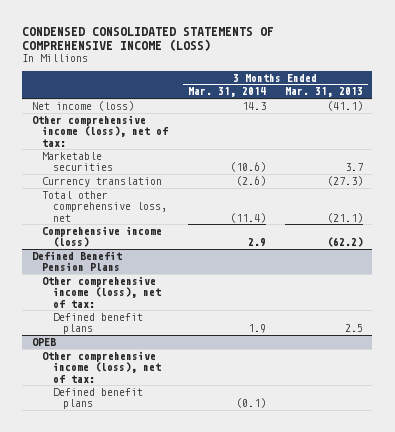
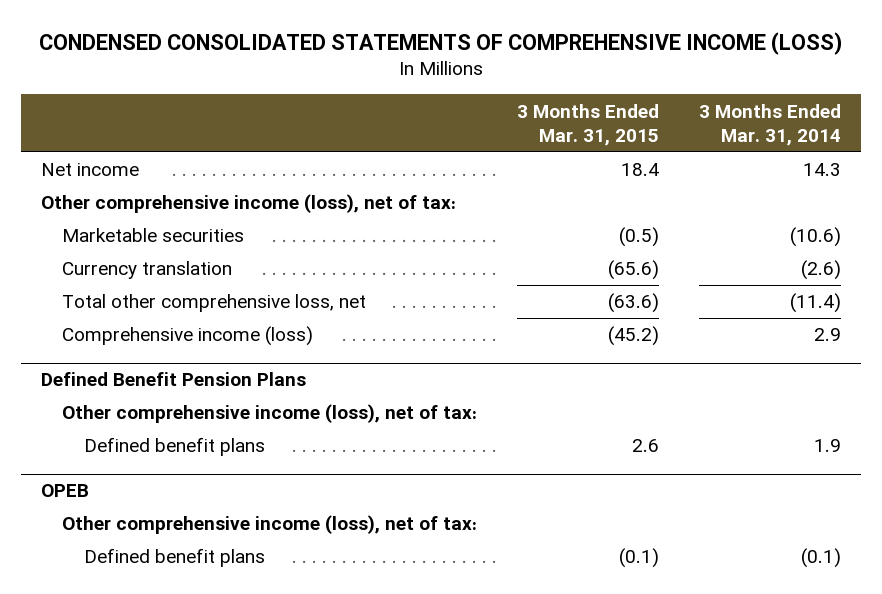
- | 3 Months Ended Mar. 31, 2014 | 3 Months Ended Mar. 31, 2013
+ | 3 Months Ended Mar. 31, 2015 | 3 Months Ended Mar. 31, 2014
- Net income (loss) | 14.3 | (41.1)
+ Net income | 18.4 | 14.3

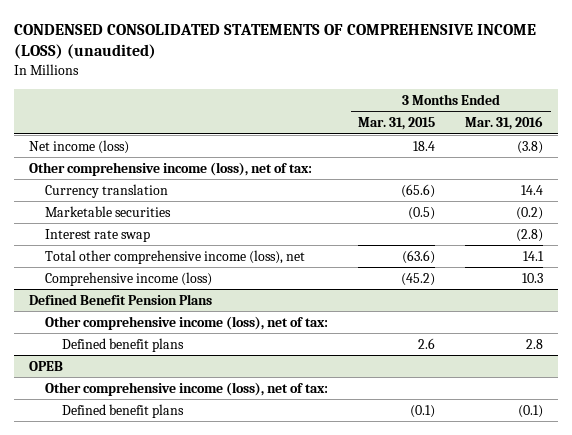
- CONDENSED CONSOLIDATED STATEMENTS OF COMPREHENSIVE INCOME (LOSS)
+ CONDENSED CONSOLIDATED STATEMENTS OF COMPREHENSIVE INCOME (LOSS) (unaudited)
- | 3 Months Ended Mar. 31, 2015 | 3 Months Ended Mar. 31, 2014
+ | 3 Months Ended Mar. 31, 2015 | 3 Months Ended Mar. 31, 2016
- Net income | 18.4 | 14.3
+ Net income (loss) | 18.4 | (3.8)
- Total other comprehensive loss, net | (63.6) | (11.4)
moved down: Marketable securities | (0.5) | (0.2)
+ Interest rate swap | | (2.8)
+ Total other comprehensive income (loss), net | (63.6) | 14.1

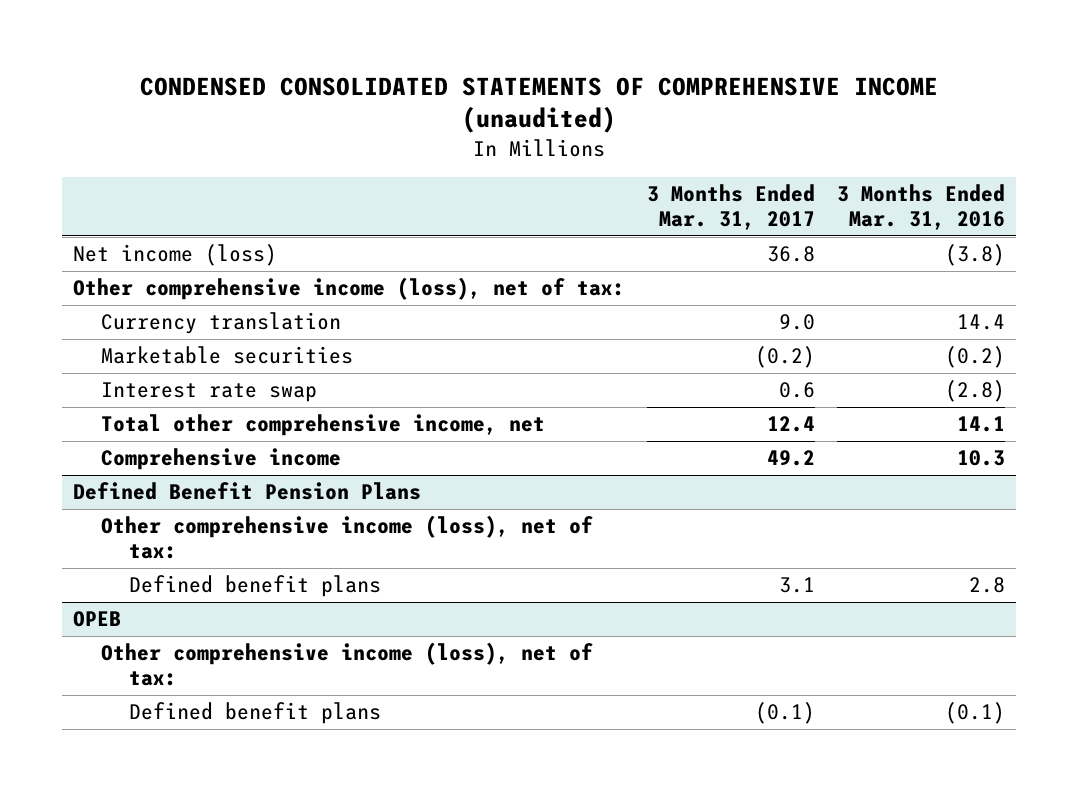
- CONDENSED CONSOLIDATED STATEMENTS OF COMPREHENSIVE INCOME (LOSS) (unaudited)
+ CONDENSED CONSOLIDATED STATEMENTS OF COMPREHENSIVE INCOME (unaudited)
- | 3 Months Ended Mar. 31, 2015 | 3 Months Ended Mar. 31, 2016
+ | 3 Months Ended Mar. 31, 2017 | 3 Months Ended Mar. 31, 2016
- Total other comprehensive income (loss), net | (63.6) | 14.1
- Comprehensive income (loss) | (45.2) | 10.3
+ Total other comprehensive income, net | 12.4 | 14.1
+ Comprehensive income | 49.2 | 10.3

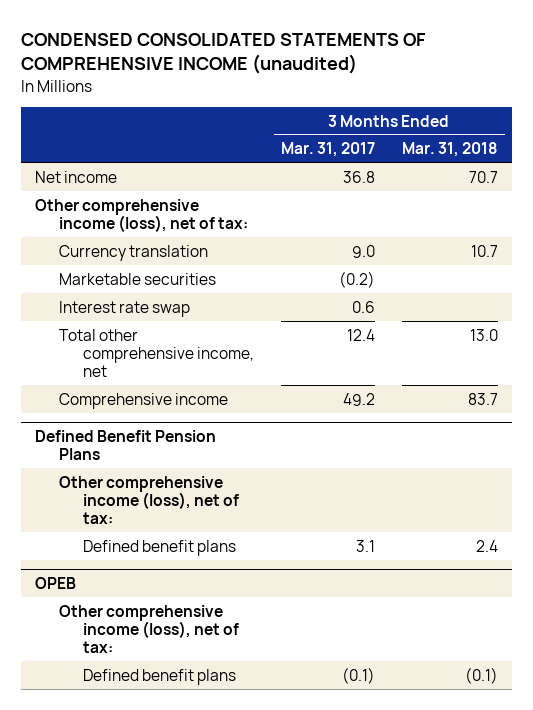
- | 3 Months Ended Mar. 31, 2017 | 3 Months Ended Mar. 31, 2016
+ | 3 Months Ended Mar. 31, 2017 | 3 Months Ended Mar. 31, 2018
- Net income (loss) | 36.8 | (3.8)
+ Net income | 36.8 | 70.7

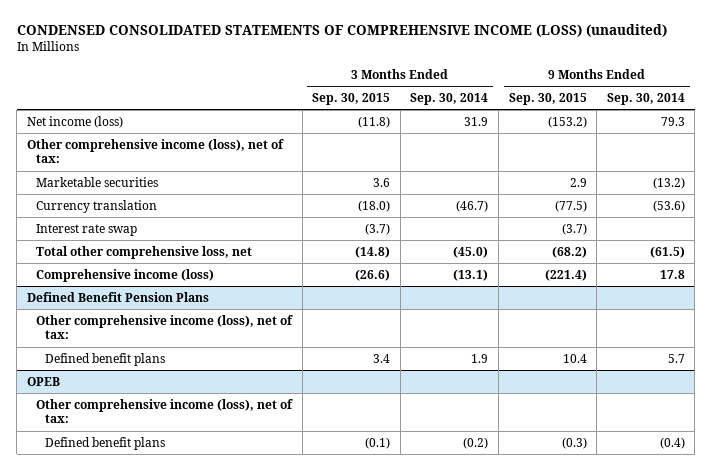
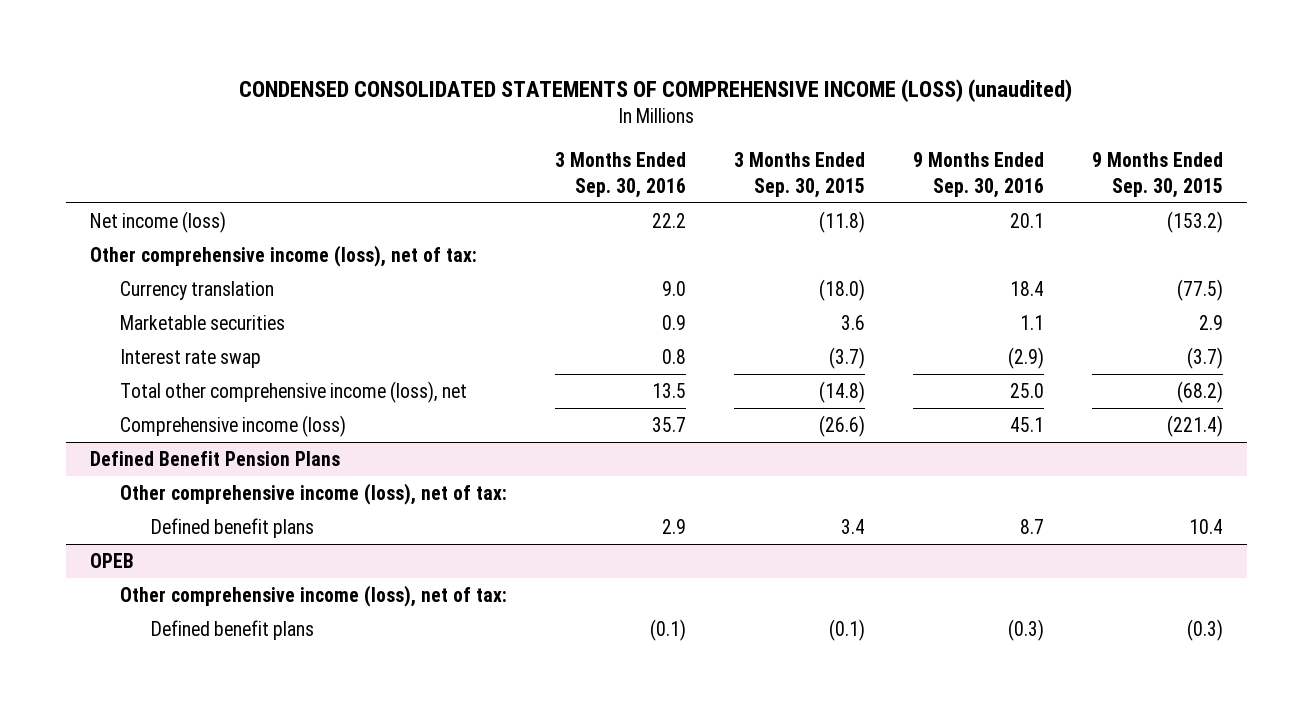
- | 3 Months Ended Sep. 30, 2015 | 3 Months Ended Sep. 30, 2014 | 9 Months Ended Sep. 30, 2015 | 9 Months Ended Sep. 30, 2014
+ | 3 Months Ended Sep. 30, 2016 | 3 Months Ended Sep. 30, 2015 | 9 Months Ended Sep. 30, 2016 | 9 Months Ended Sep. 30, 2015
moved down: Marketable securities | 0.9 | 3.6 | 1.1 | 2.9
- Total other comprehensive loss, net | (14.8) | (45.0) | (68.2) | (61.5)
+ Total other comprehensive income (loss), net | 13.5 | (14.8) | 25.0 | (68.2)

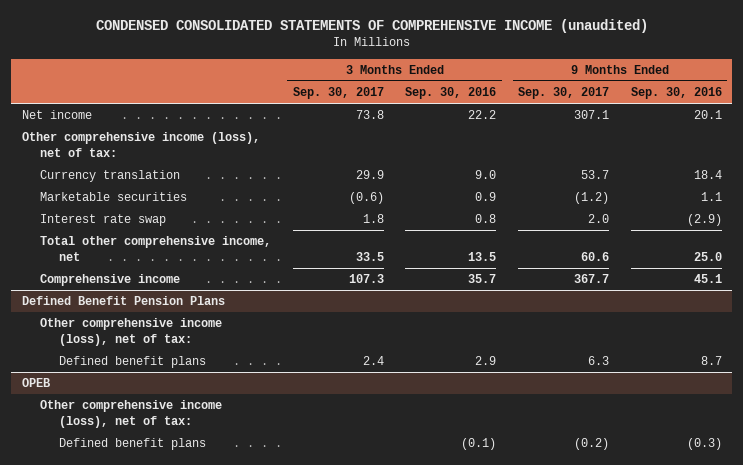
- CONDENSED CONSOLIDATED STATEMENTS OF COMPREHENSIVE INCOME (LOSS) (unaudited)
+ CONDENSED CONSOLIDATED STATEMENTS OF COMPREHENSIVE INCOME (unaudited)
- | 3 Months Ended Sep. 30, 2016 | 3 Months Ended Sep. 30, 2015 | 9 Months Ended Sep. 30, 2016 | 9 Months Ended Sep. 30, 2015
+ | 3 Months Ended Sep. 30, 2017 | 3 Months Ended Sep. 30, 2016 | 9 Months Ended Sep. 30, 2017 | 9 Months Ended Sep. 30, 2016
- Net income (loss) | 22.2 | (11.8) | 20.1 | (153.2)
+ Net income | 73.8 | 22.2 | 307.1 | 20.1
- Total other comprehensive income (loss), net | 13.5 | (14.8) | 25.0 | (68.2)
- Comprehensive income (loss) | 35.7 | (26.6) | 45.1 | (221.4)
+ Total other comprehensive income, net | 33.5 | 13.5 | 60.6 | 25.0
+ Comprehensive income | 107.3 | 35.7 | 367.7 | 45.1

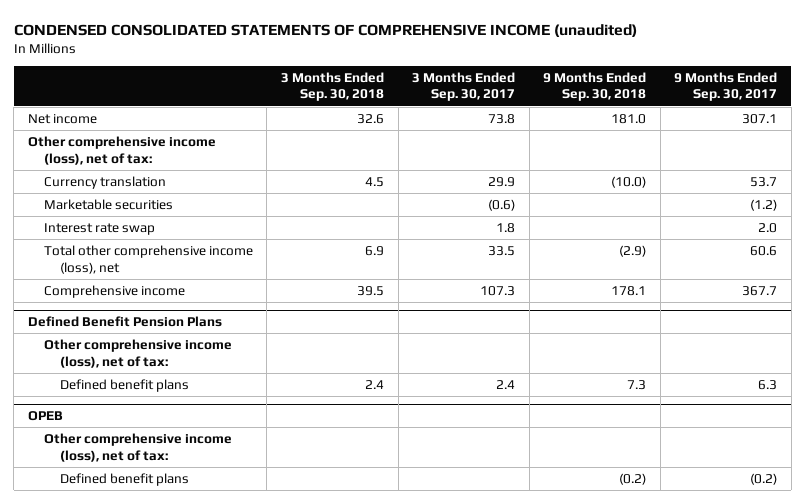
- | 3 Months Ended Sep. 30, 2017 | 3 Months Ended Sep. 30, 2016 | 9 Months Ended Sep. 30, 2017 | 9 Months Ended Sep. 30, 2016
+ | 3 Months Ended Sep. 30, 2018 | 3 Months Ended Sep. 30, 2017 | 9 Months Ended Sep. 30, 2018 | 9 Months Ended Sep. 30, 2017
- Total other comprehensive income, net | 33.5 | 13.5 | 60.6 | 25.0
+ Total other comprehensive income (loss), net | 6.9 | 33.5 | (2.9) | 60.6

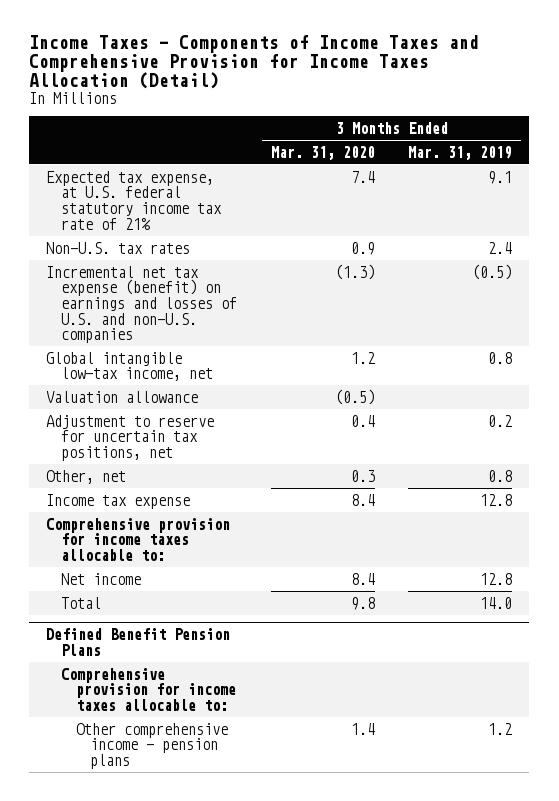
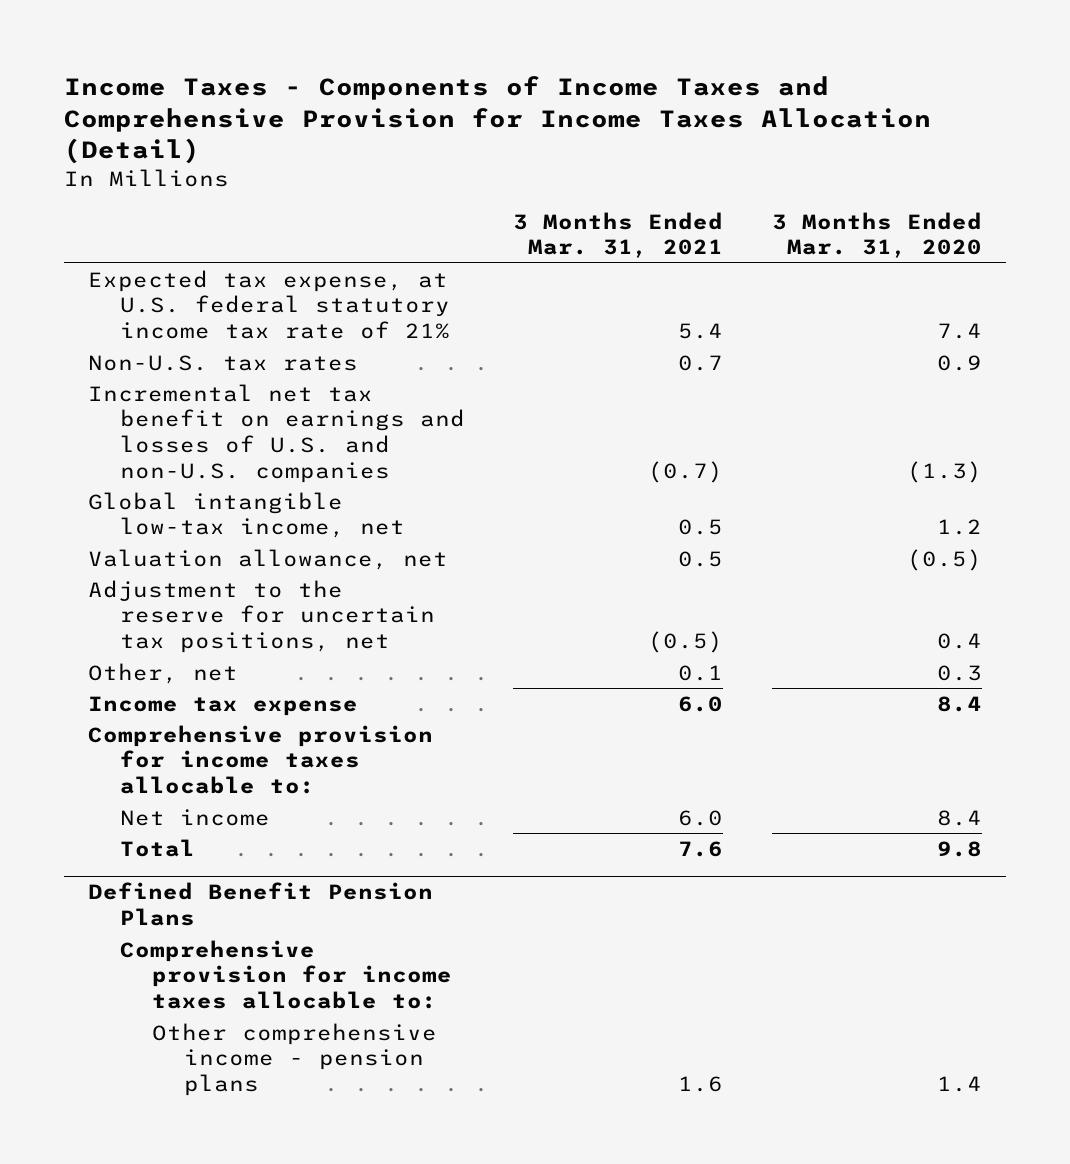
- | 3 Months Ended Mar. 31, 2020 | 3 Months Ended Mar. 31, 2019
+ | 3 Months Ended Mar. 31, 2021 | 3 Months Ended Mar. 31, 2020
- Incremental net tax expense (benefit) on earnings and losses of U.S. and non-U.S. companies | (1.3) | (0.5)
+ Incremental net tax benefit on earnings and losses of U.S. and non-U.S. companies | (0.7) | (1.3)
- Valuation allowance | (0.5) |
- Adjustment to reserve for uncertain tax positions, net | 0.4 | 0.2
+ Valuation allowance, net | 0.5 | (0.5)
+ Adjustment to the reserve for uncertain tax positions, net | (0.5) | 0.4

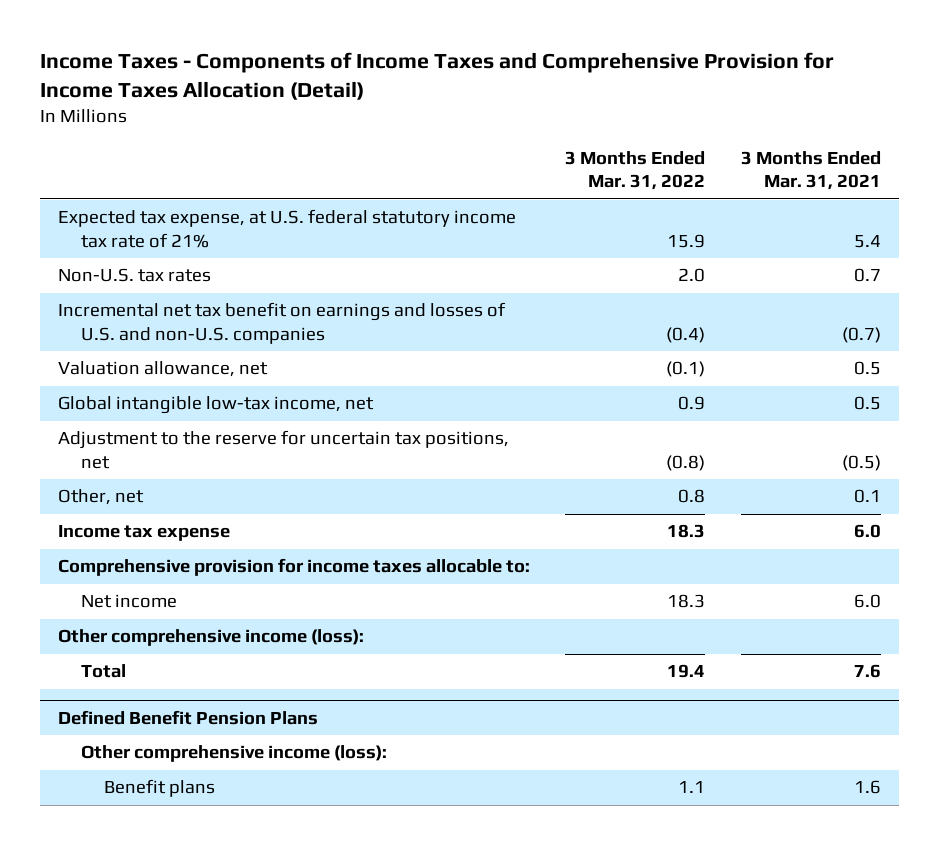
- | 3 Months Ended Mar. 31, 2021 | 3 Months Ended Mar. 31, 2020
+ | 3 Months Ended Mar. 31, 2022 | 3 Months Ended Mar. 31, 2021
moved down: Global intangible low-tax income, net | 0.9 | 0.5
+ Other comprehensive income (loss):
@ Defined Benefit Pension Plans
- Comprehensive provision for income taxes allocable to:
- Other comprehensive income - pension plans | 1.6 | 1.4
+ Other comprehensive income (loss):
+ Benefit plans | 1.1 | 1.6

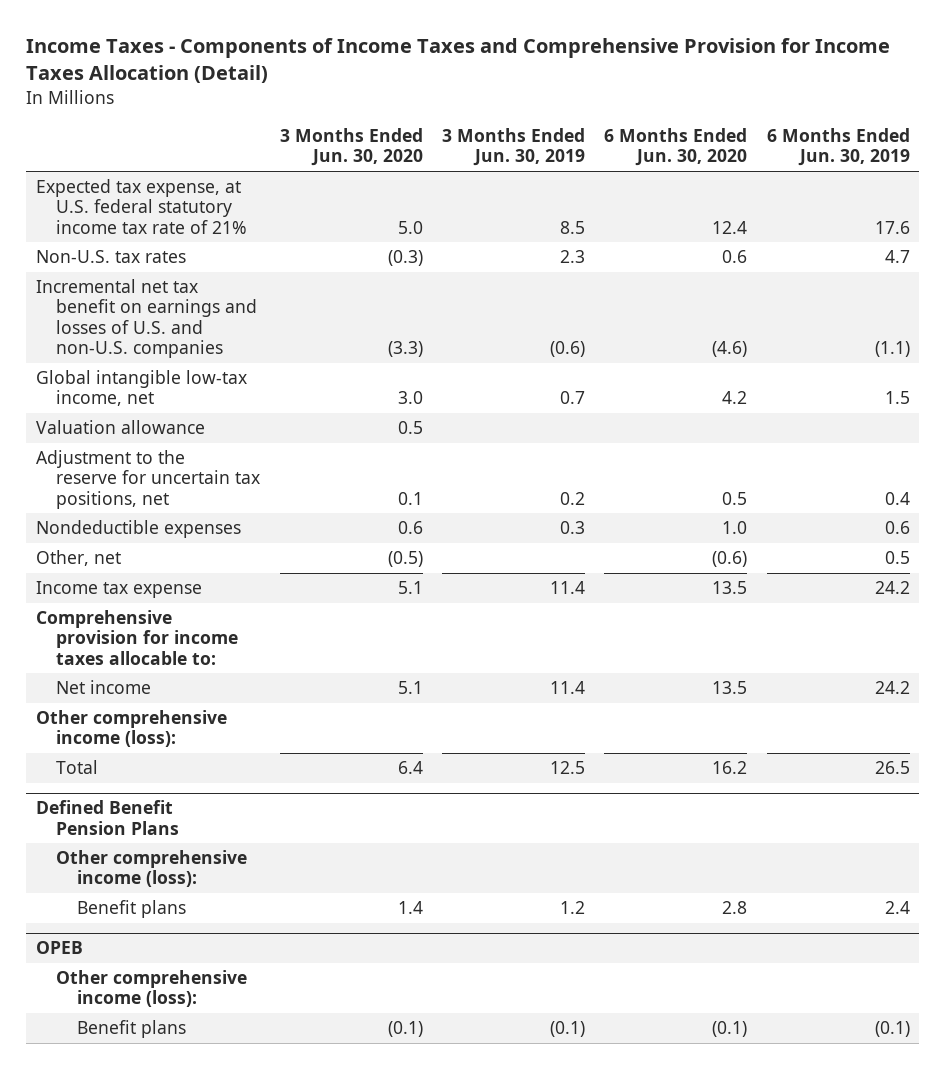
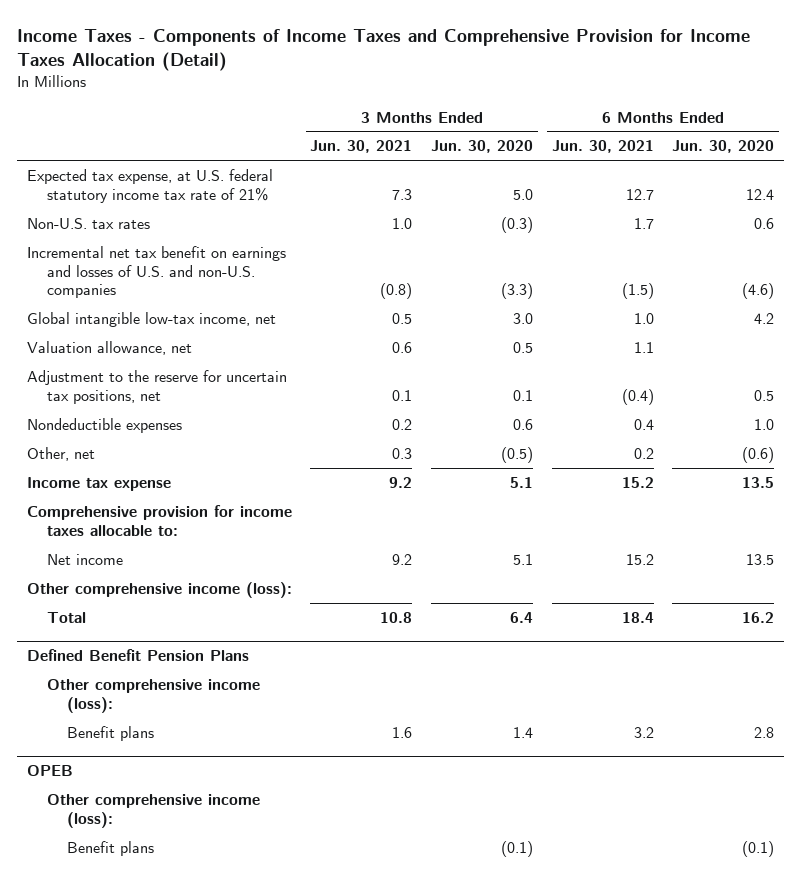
- | 3 Months Ended Jun. 30, 2020 | 3 Months Ended Jun. 30, 2019 | 6 Months Ended Jun. 30, 2020 | 6 Months Ended Jun. 30, 2019
+ | 3 Months Ended Jun. 30, 2021 | 3 Months Ended Jun. 30, 2020 | 6 Months Ended Jun. 30, 2021 | 6 Months Ended Jun. 30, 2020
- Valuation allowance | 0.5 | | |
+ Valuation allowance, net | 0.6 | 0.5 | 1.1 |

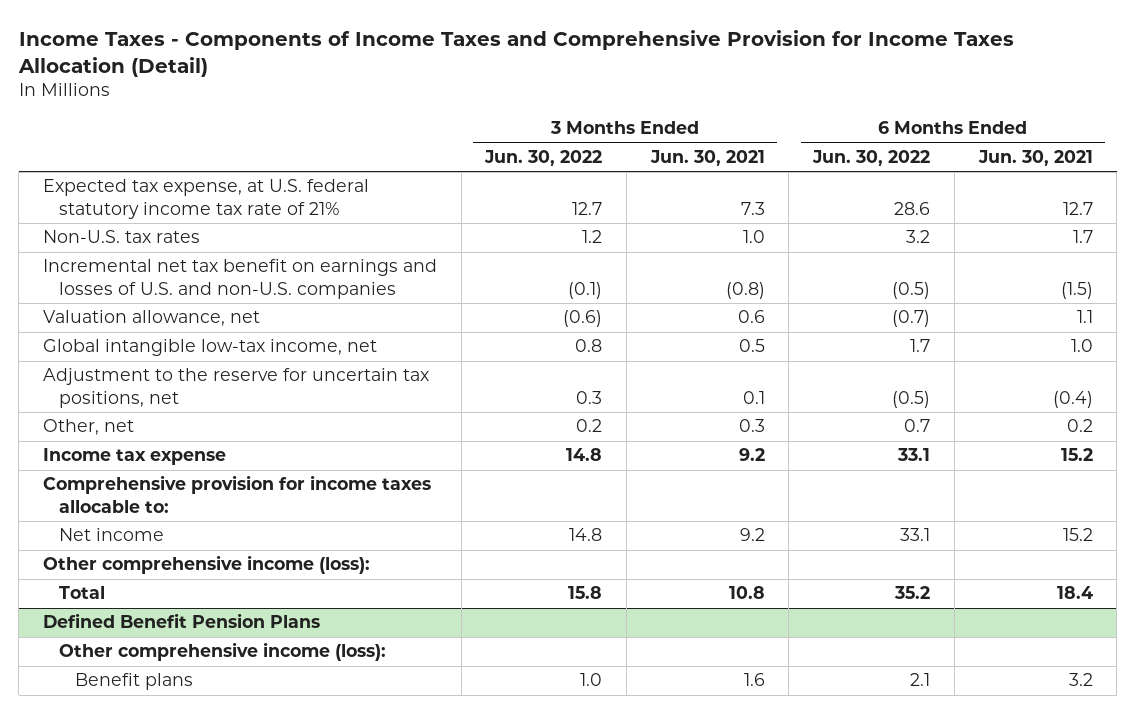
- | 3 Months Ended Jun. 30, 2021 | 3 Months Ended Jun. 30, 2020 | 6 Months Ended Jun. 30, 2021 | 6 Months Ended Jun. 30, 2020
+ | 3 Months Ended Jun. 30, 2022 | 3 Months Ended Jun. 30, 2021 | 6 Months Ended Jun. 30, 2022 | 6 Months Ended Jun. 30, 2021
moved down: Global intangible low-tax income, net | 0.8 | 0.5 | 1.7 | 1.0
- Nondeductible expenses | 0.2 | 0.6 | 0.4 | 1.0
- OPEB
- Other comprehensive income (loss):
- Benefit plans | | (0.1) | | (0.1)

